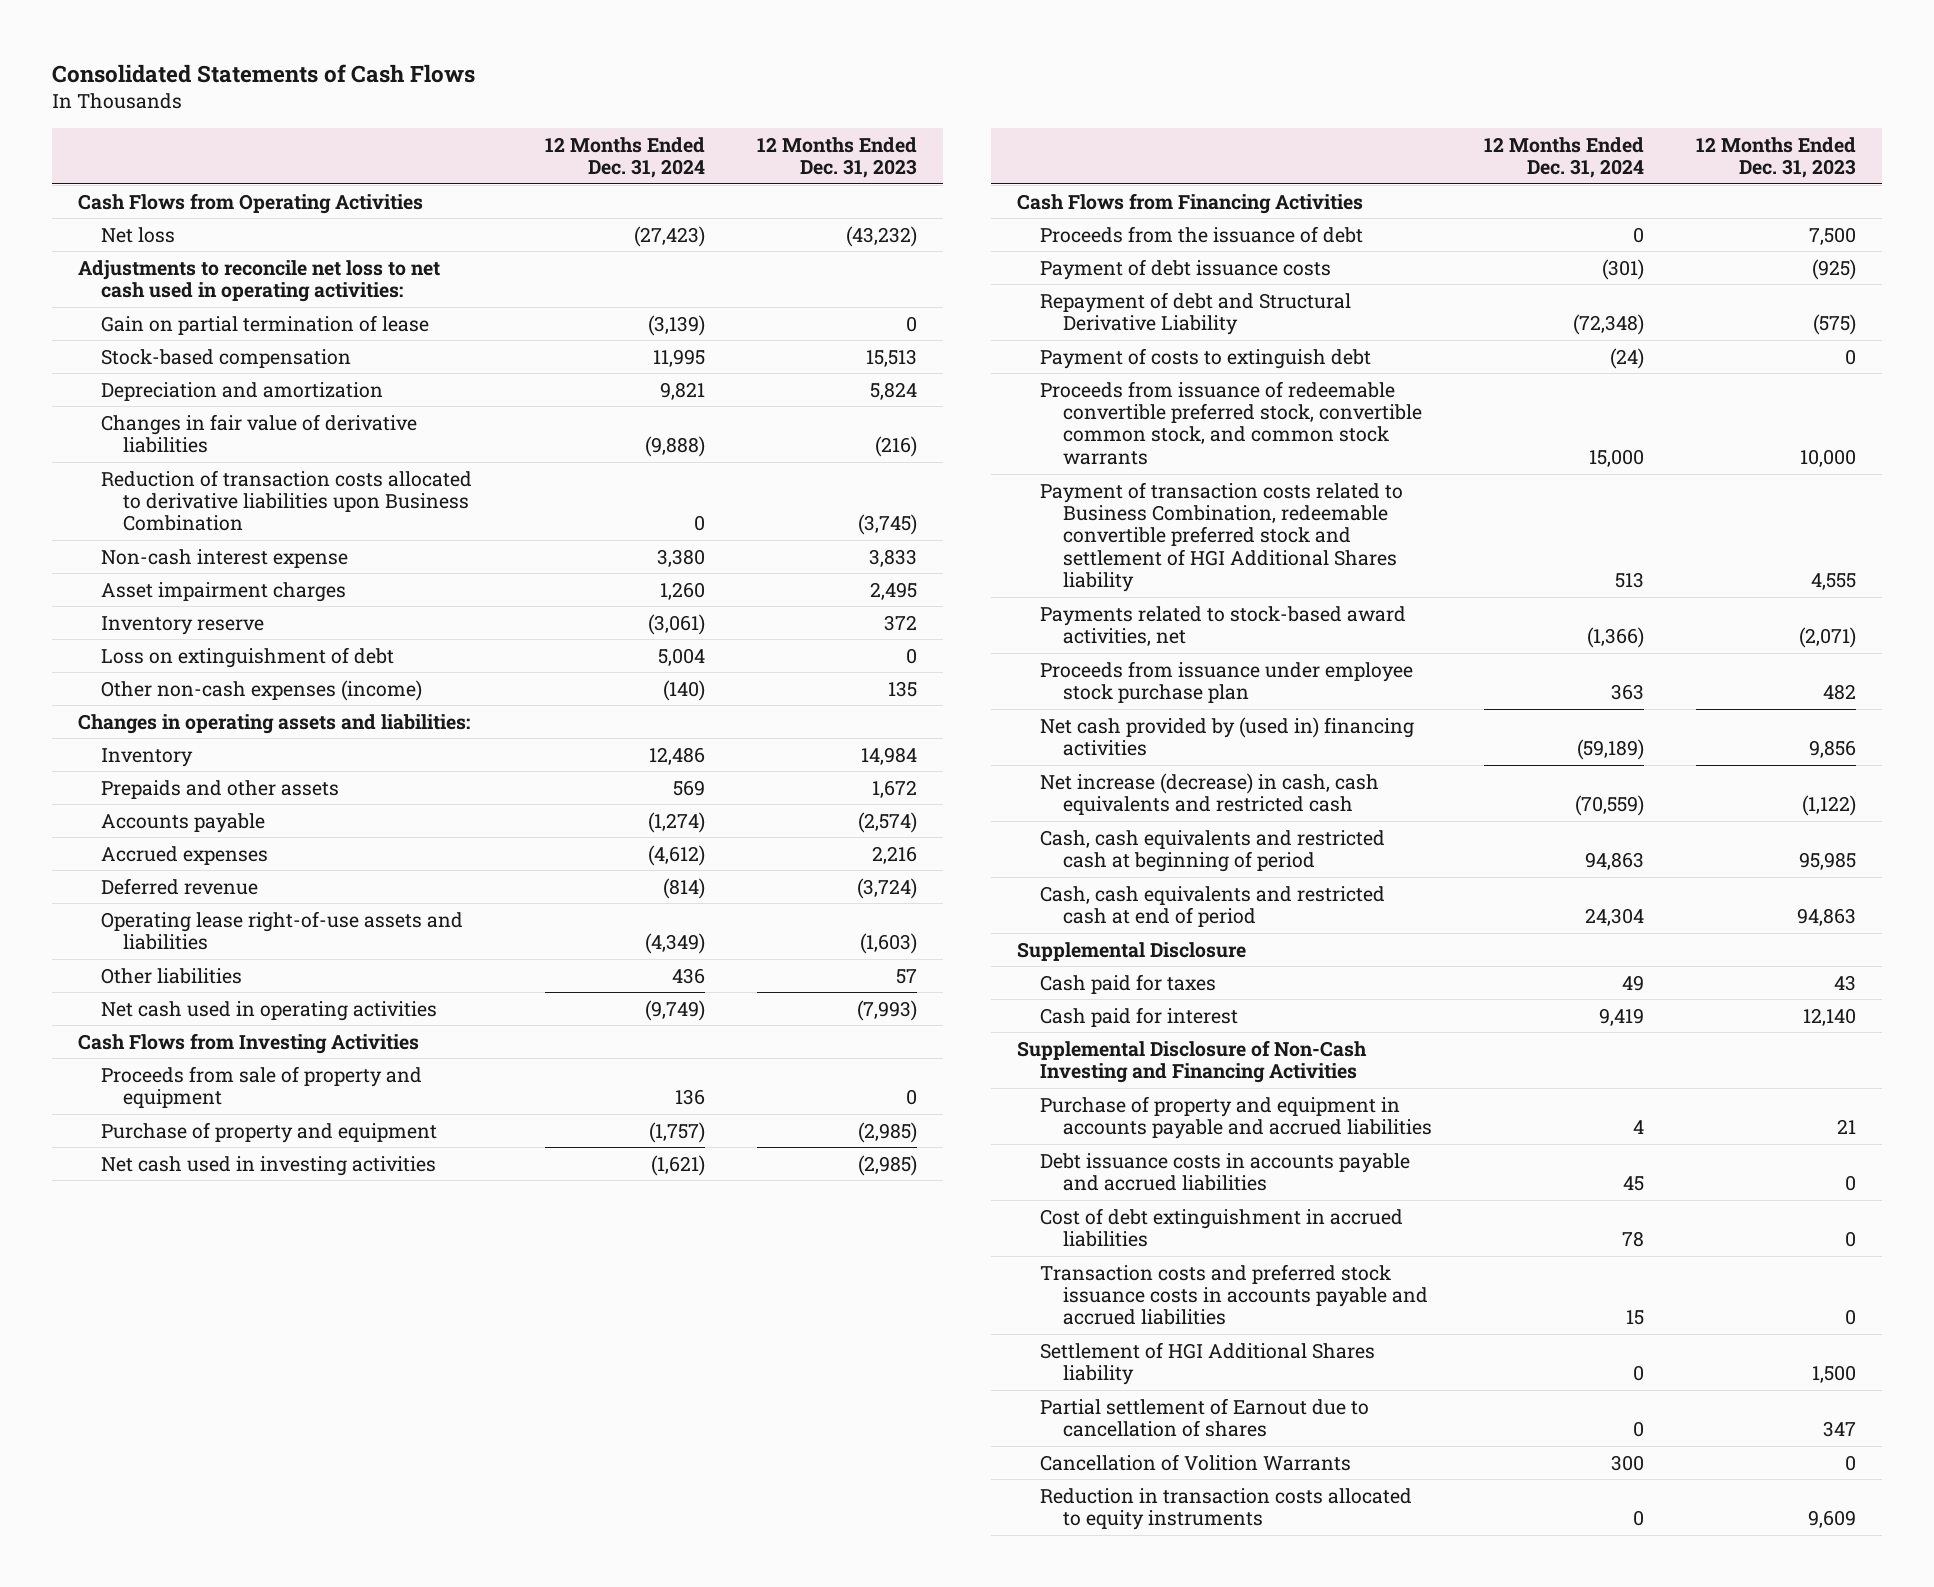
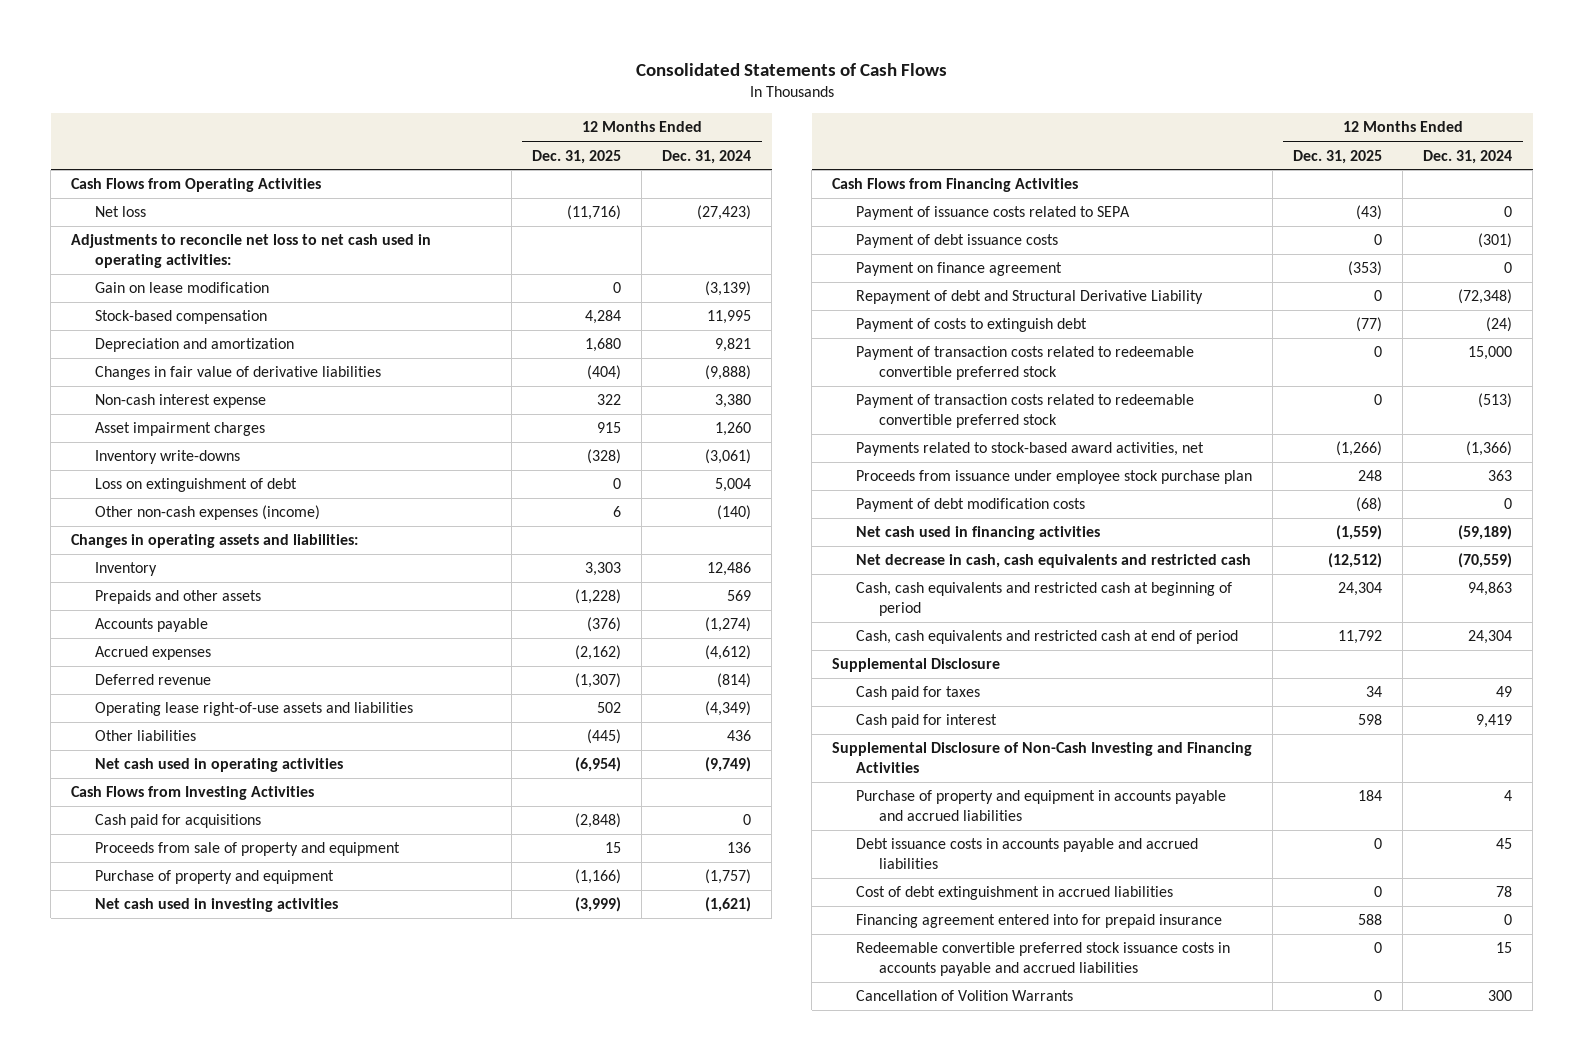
- | 12 Months Ended Dec. 31, 2024 | 12 Months Ended Dec. 31, 2023
+ | 12 Months Ended Dec. 31, 2025 | 12 Months Ended Dec. 31, 2024
- Gain on partial termination of lease | (3,139) | 0
+ Gain on lease modification | 0 | (3,139)
- Reduction of transaction costs allocated to derivative liabilities upon Business Combination | 0 | (3,745)
- Inventory reserve | (3,061) | 372
+ Inventory write-downs | (328) | (3,061)
+ Cash paid for acquisitions | (2,848) | 0
- Proceeds from the issuance of debt | 0 | 7,500
+ Payment of issuance costs related to SEPA | (43) | 0
+ Payment on finance agreement | (353) | 0
- Proceeds from issuance of redeemable convertible preferred stock, convertible common stock, and common stock warrants | 15,000 | 10,000
- Payment of transaction costs related to Business Combination, redeemable convertible preferred stock and settlement of HGI Additional Shares liability | 513 | 4,555
+ Payment of transaction costs related to redeemable convertible preferred stock | 0 | 15,000
+ Payment of transaction costs related to redeemable convertible preferred stock | 0 | (513)
- Net cash provided by (used in) financing activities | (59,189) | 9,856
- Net increase (decrease) in cash, cash equivalents and restricted cash | (70,559) | (1,122)
+ Payment of debt modification costs | (68) | 0
+ Net cash used in financing activities | (1,559) | (59,189)
+ Net decrease in cash, cash equivalents and restricted cash | (12,512) | (70,559)
- Transaction costs and preferred stock issuance costs in accounts payable and accrued liabilities | 15 | 0
- Settlement of HGI Additional Shares liability | 0 | 1,500
- Partial settlement of Earnout due to cancellation of shares | 0 | 347
+ Financing agreement entered into for prepaid insurance | 588 | 0
+ Redeemable convertible preferred stock issuance costs in accounts payable and accrued liabilities | 0 | 15
- Reduction in transaction costs allocated to equity instruments | 0 | 9,609

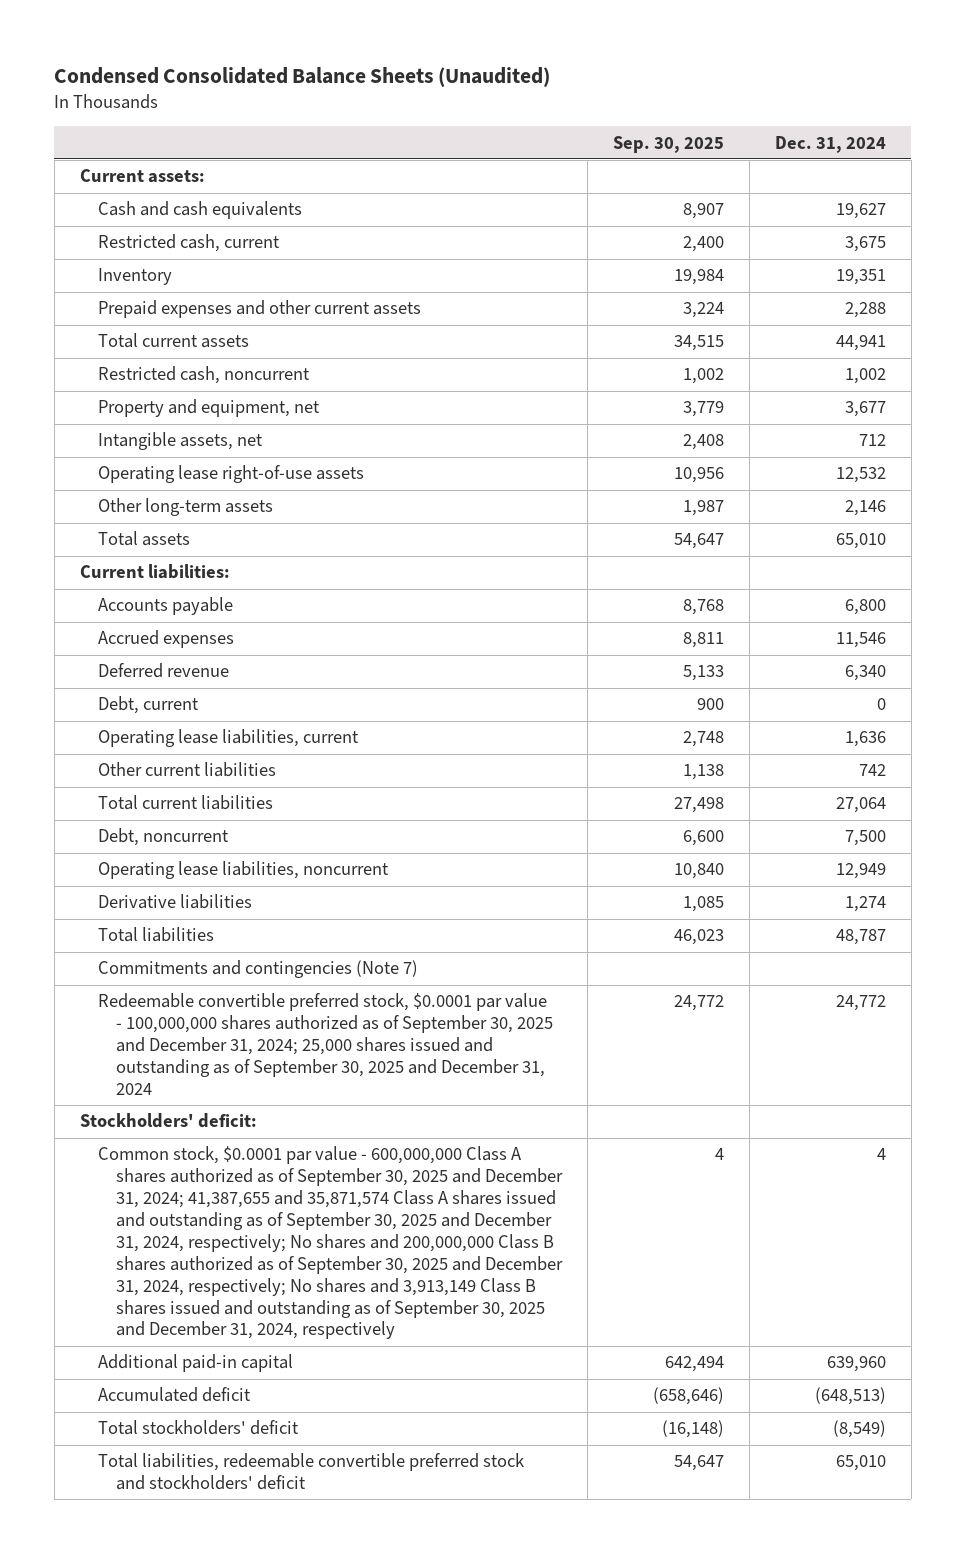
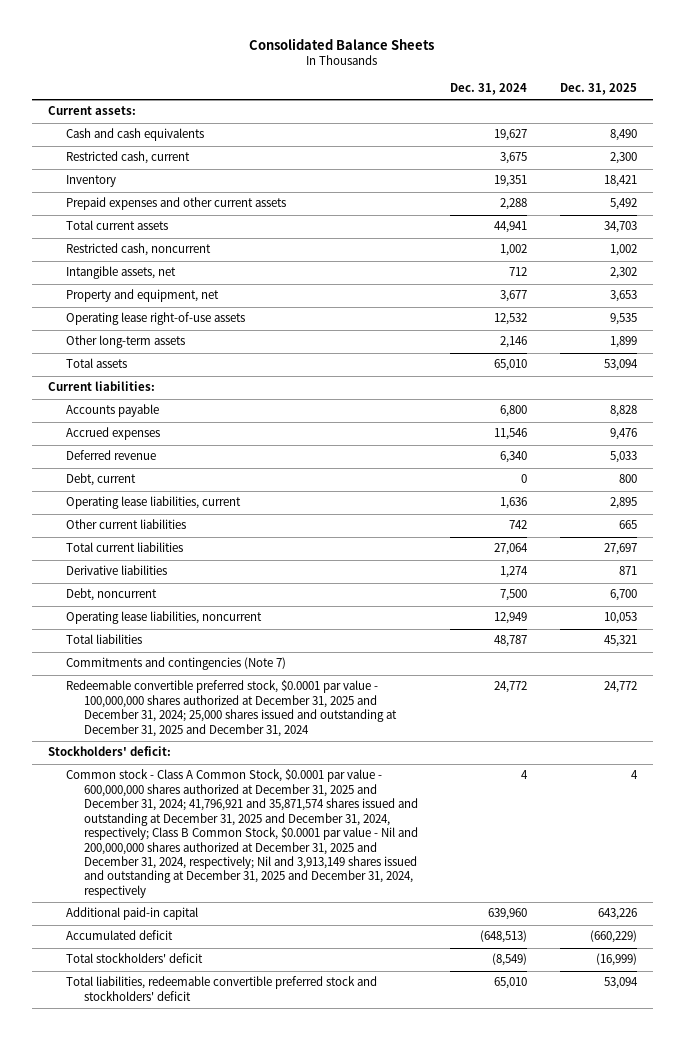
- Condensed Consolidated Balance Sheets (Unaudited)
+ Consolidated Balance Sheets
- | Sep. 30, 2025 | Dec. 31, 2024
+ | Dec. 31, 2024 | Dec. 31, 2025
moved down: Property and equipment, net | 3,677 | 3,653
moved up: Derivative liabilities | 1,274 | 871
- Redeemable convertible preferred stock, $0.0001 par value - 100,000,000 shares authorized as of September 30, 2025 and December 31, 2024; 25,000 shares issued and outstanding as of September 30, 2025 and December 31, 2024 | 24,772 | 24,772
+ Redeemable convertible preferred stock, $0.0001 par value - 100,000,000 shares authorized at December 31, 2025 and December 31, 2024; 25,000 shares issued and outstanding at December 31, 2025 and December 31, 2024 | 24,772 | 24,772
- Common stock, $0.0001 par value - 600,000,000 Class A shares authorized as of September 30, 2025 and December 31, 2024; 41,387,655 and 35,871,574 Class A shares issued and outstanding as of September 30, 2025 and December 31, 2024, respectively; No shares and 200,000,000 Class B shares authorized as of September 30, 2025 and December 31, 2024, respectively; No shares and 3,913,149 Class B shares issued and outstanding as of September 30, 2025 and December 31, 2024, respectively | 4 | 4
+ Common stock - Class A Common Stock, $0.0001 par value - 600,000,000 shares authorized at December 31, 2025 and December 31, 2024; 41,796,921 and 35,871,574 shares issued and outstanding at December 31, 2025 and December 31, 2024, respectively; Class B Common Stock, $0.0001 par value - Nil and 200,000,000 shares authorized at December 31, 2025 and December 31, 2024, respectively; Nil and 3,913,149 shares issued and outstanding at December 31, 2025 and December 31, 2024, respectively | 4 | 4

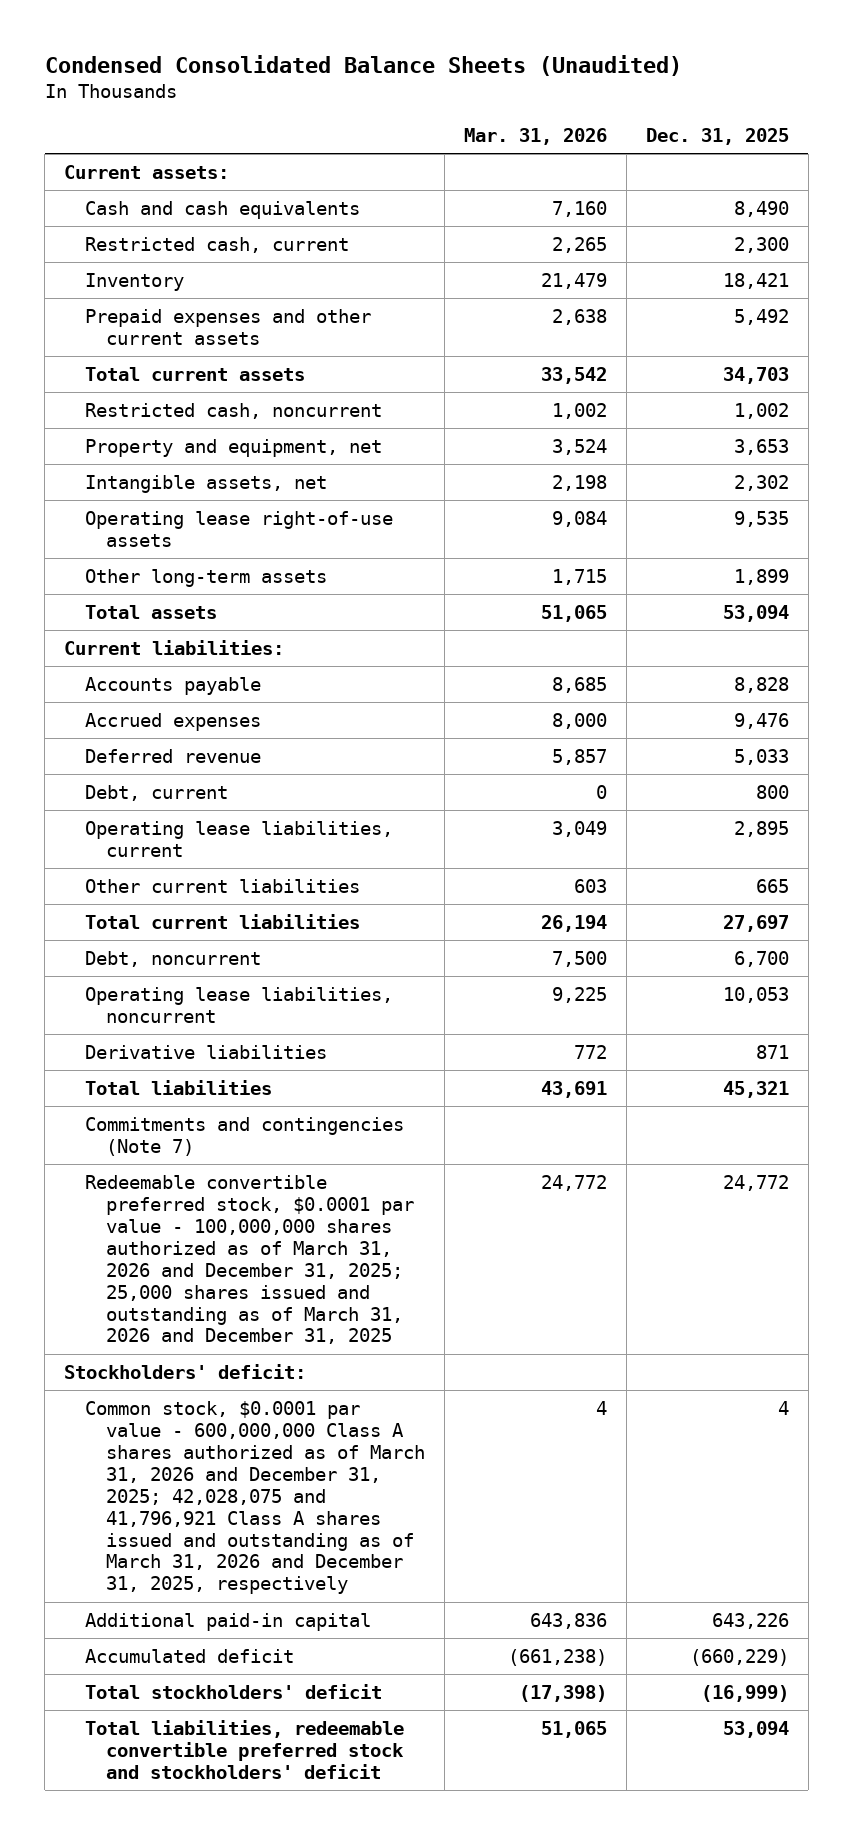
- Consolidated Balance Sheets
+ Condensed Consolidated Balance Sheets (Unaudited)
- | Dec. 31, 2024 | Dec. 31, 2025
+ | Mar. 31, 2026 | Dec. 31, 2025
moved down: Intangible assets, net | 2,198 | 2,302
moved down: Derivative liabilities | 772 | 871
- Redeemable convertible preferred stock, $0.0001 par value - 100,000,000 shares authorized at December 31, 2025 and December 31, 2024; 25,000 shares issued and outstanding at December 31, 2025 and December 31, 2024 | 24,772 | 24,772
+ Redeemable convertible preferred stock, $0.0001 par value - 100,000,000 shares authorized as of March 31, 2026 and December 31, 2025; 25,000 shares issued and outstanding as of March 31, 2026 and December 31, 2025 | 24,772 | 24,772
- Common stock - Class A Common Stock, $0.0001 par value - 600,000,000 shares authorized at December 31, 2025 and December 31, 2024; 41,796,921 and 35,871,574 shares issued and outstanding at December 31, 2025 and December 31, 2024, respectively; Class B Common Stock, $0.0001 par value - Nil and 200,000,000 shares authorized at December 31, 2025 and December 31, 2024, respectively; Nil and 3,913,149 shares issued and outstanding at December 31, 2025 and December 31, 2024, respectively | 4 | 4
+ Common stock, $0.0001 par value - 600,000,000 Class A shares authorized as of March 31, 2026 and December 31, 2025; 42,028,075 and 41,796,921 Class A shares issued and outstanding as of March 31, 2026 and December 31, 2025, respectively | 4 | 4

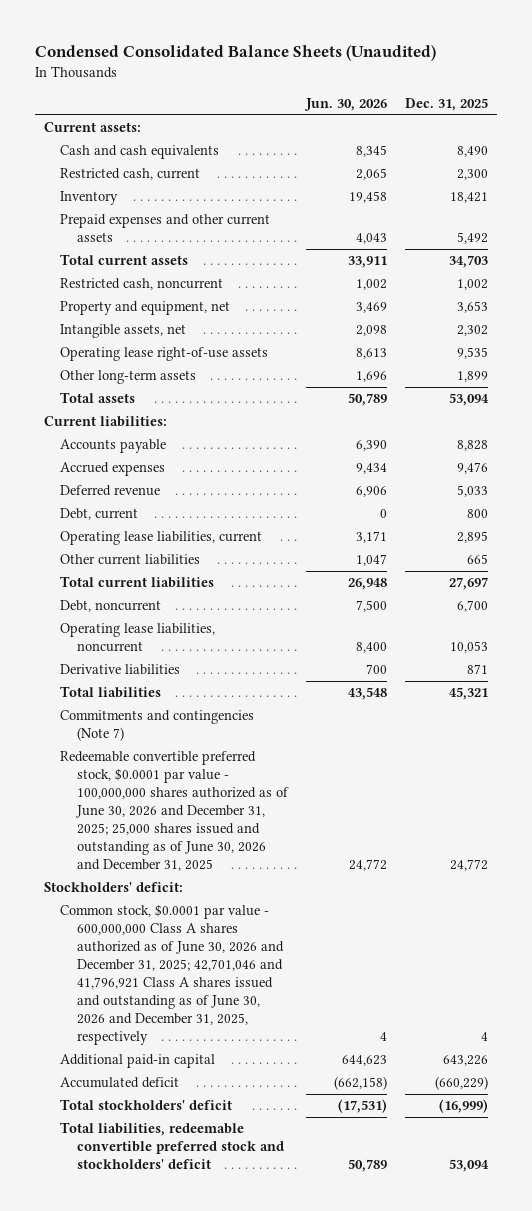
- | Mar. 31, 2026 | Dec. 31, 2025
+ | Jun. 30, 2026 | Dec. 31, 2025
- Redeemable convertible preferred stock, $0.0001 par value - 100,000,000 shares authorized as of March 31, 2026 and December 31, 2025; 25,000 shares issued and outstanding as of March 31, 2026 and December 31, 2025 | 24,772 | 24,772
+ Redeemable convertible preferred stock, $0.0001 par value - 100,000,000 shares authorized as of June 30, 2026 and December 31, 2025; 25,000 shares issued and outstanding as of June 30, 2026 and December 31, 2025 | 24,772 | 24,772
- Common stock, $0.0001 par value - 600,000,000 Class A shares authorized as of March 31, 2026 and December 31, 2025; 42,028,075 and 41,796,921 Class A shares issued and outstanding as of March 31, 2026 and December 31, 2025, respectively | 4 | 4
+ Common stock, $0.0001 par value - 600,000,000 Class A shares authorized as of June 30, 2026 and December 31, 2025; 42,701,046 and 41,796,921 Class A shares issued and outstanding as of June 30, 2026 and December 31, 2025, respectively | 4 | 4

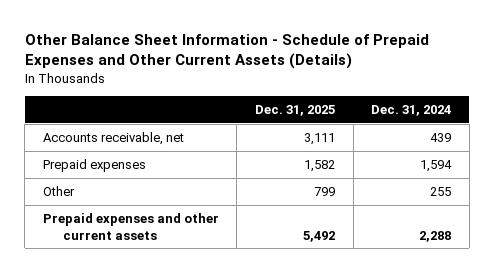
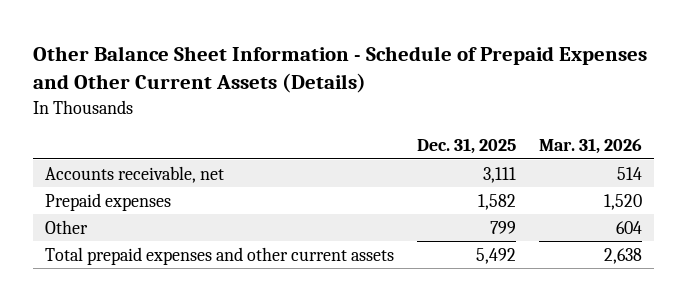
- | Dec. 31, 2025 | Dec. 31, 2024
+ | Dec. 31, 2025 | Mar. 31, 2026
- Prepaid expenses and other current assets | 5,492 | 2,288
+ Total prepaid expenses and other current assets | 5,492 | 2,638

